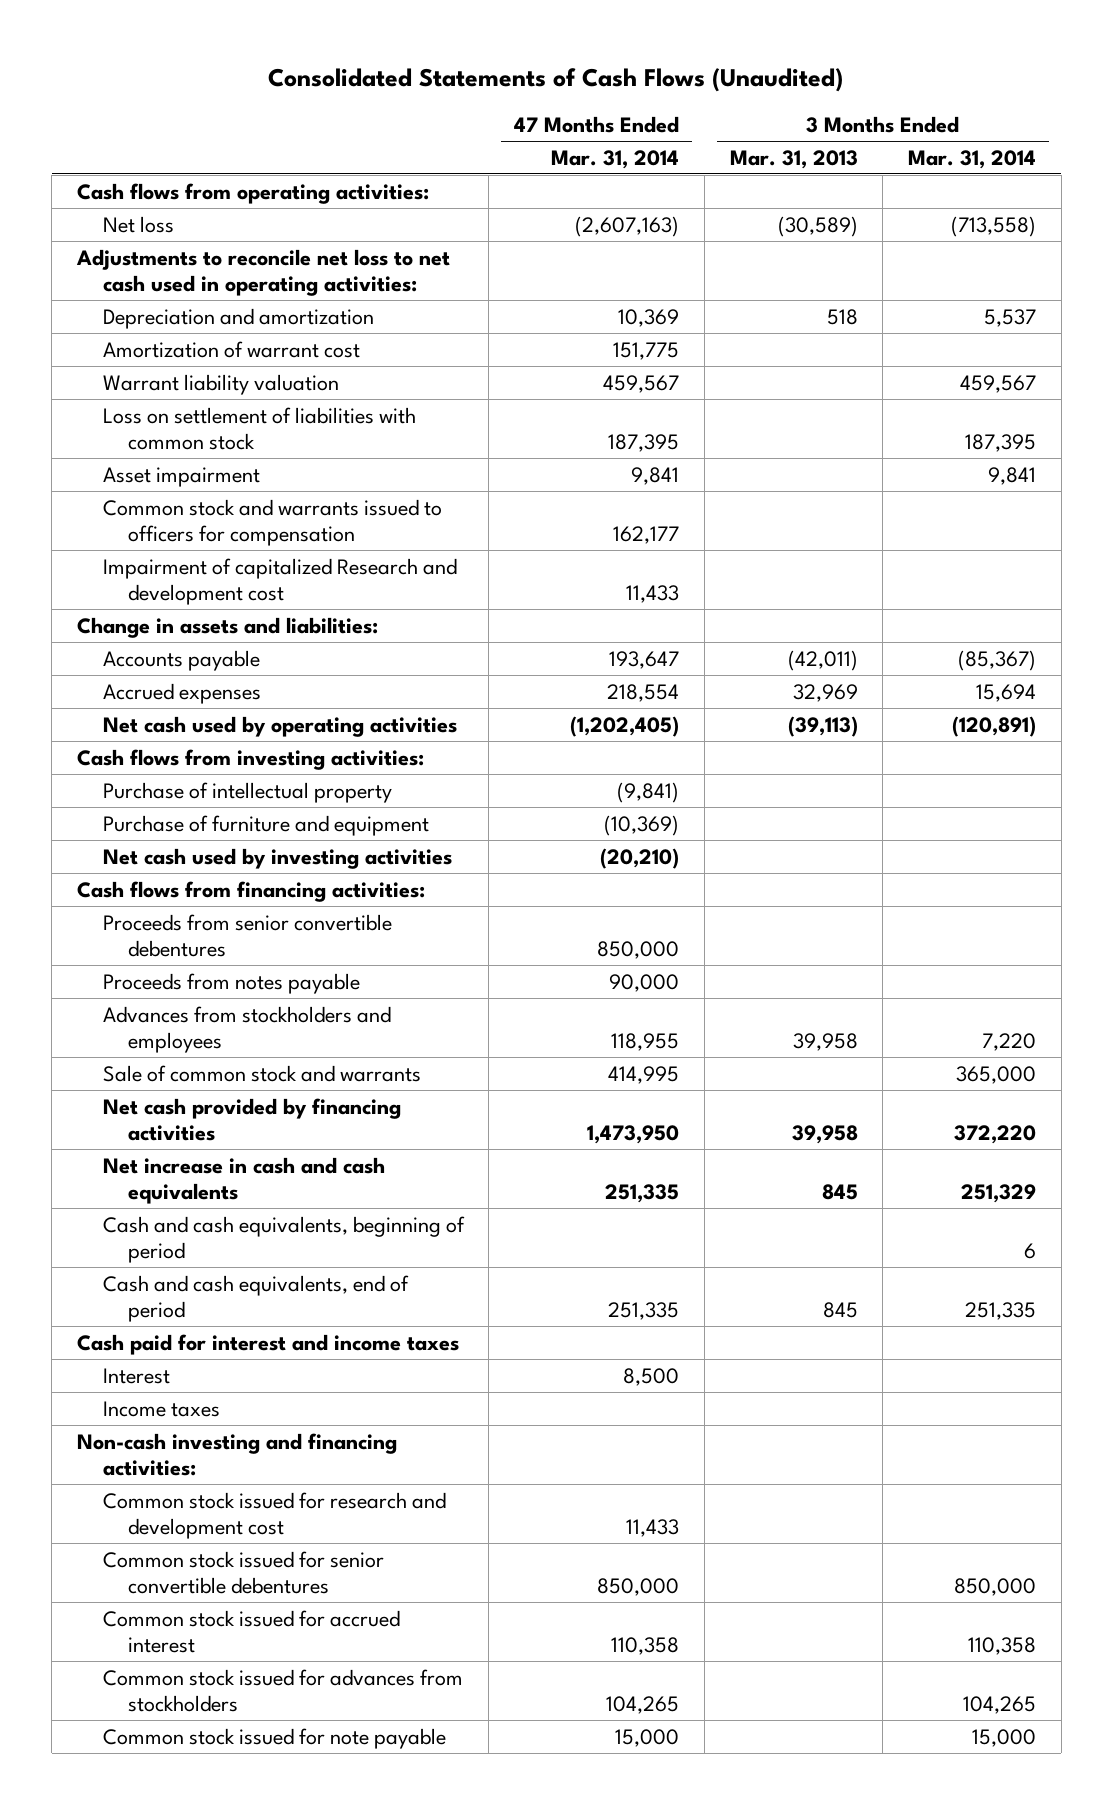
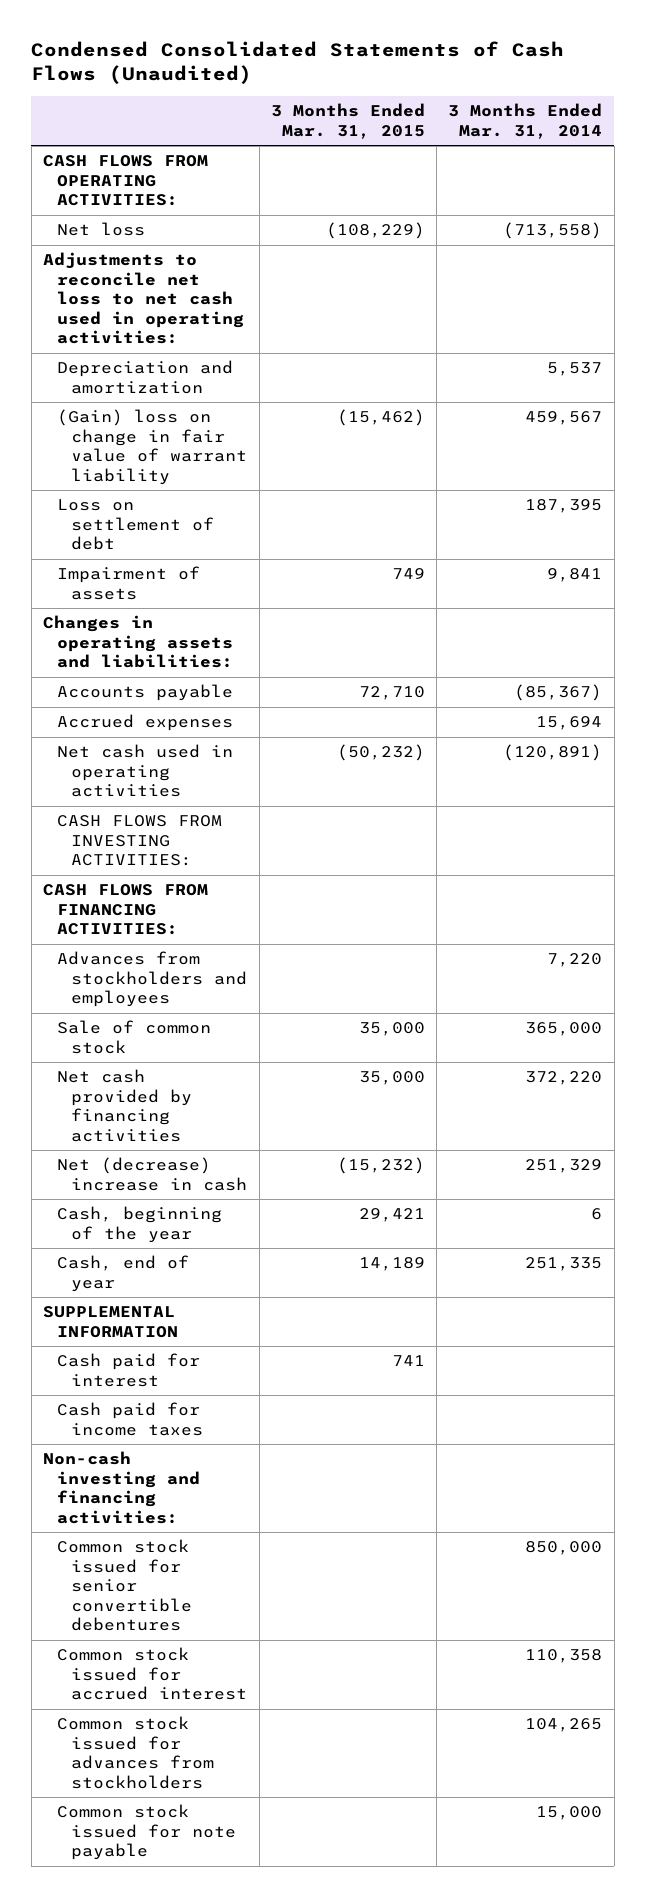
- Consolidated Statements of Cash Flows (Unaudited)
+ Condensed Consolidated Statements of Cash Flows (Unaudited)
- | 47 Months Ended Mar. 31, 2014 | 3 Months Ended Mar. 31, 2013 | 3 Months Ended Mar. 31, 2014
+ | 3 Months Ended Mar. 31, 2015 | 3 Months Ended Mar. 31, 2014
- Cash flows from operating activities:
+ CASH FLOWS FROM OPERATING ACTIVITIES:
- Amortization of warrant cost | 151,775 | |
- Warrant liability valuation | 459,567 | | 459,567
- Loss on settlement of liabilities with common stock | 187,395 | | 187,395
- Asset impairment | 9,841 | | 9,841
- Common stock and warrants issued to officers for compensation | 162,177 | |
- Impairment of capitalized Research and development cost | 11,433 | |
- Change in assets and liabilities:
+ (Gain) loss on change in fair value of warrant liability | (15,462) | 459,567
+ Loss on settlement of debt | | 187,395
+ Impairment of assets | 749 | 9,841
+ Changes in operating assets and liabilities:
- Net cash used by operating activities | (1,202,405) | (39,113) | (120,891)
- Cash flows from investing activities:
- Purchase of intellectual property | (9,841) | |
- Purchase of furniture and equipment | (10,369) | |
- Net cash used by investing activities | (20,210) | |
- Cash flows from financing activities:
- Proceeds from senior convertible debentures | 850,000 | |
- Proceeds from notes payable | 90,000 | |
+ Net cash used in operating activities | (50,232) | (120,891)
+ CASH FLOWS FROM INVESTING ACTIVITIES:
+ CASH FLOWS FROM FINANCING ACTIVITIES:
- Sale of common stock and warrants | 414,995 | | 365,000
+ Sale of common stock | 35,000 | 365,000
- Net increase in cash and cash equivalents | 251,335 | 845 | 251,329
- Cash and cash equivalents, beginning of period | | | 6
- Cash and cash equivalents, end of period | 251,335 | 845 | 251,335
- Cash paid for interest and income taxes
- Interest | 8,500 | |
- Income taxes
+ Net (decrease) increase in cash | (15,232) | 251,329
+ Cash, beginning of the year | 29,421 | 6
+ Cash, end of year | 14,189 | 251,335
+ SUPPLEMENTAL INFORMATION
+ Cash paid for interest | 741 |
+ Cash paid for income taxes
- Common stock issued for research and development cost | 11,433 | |

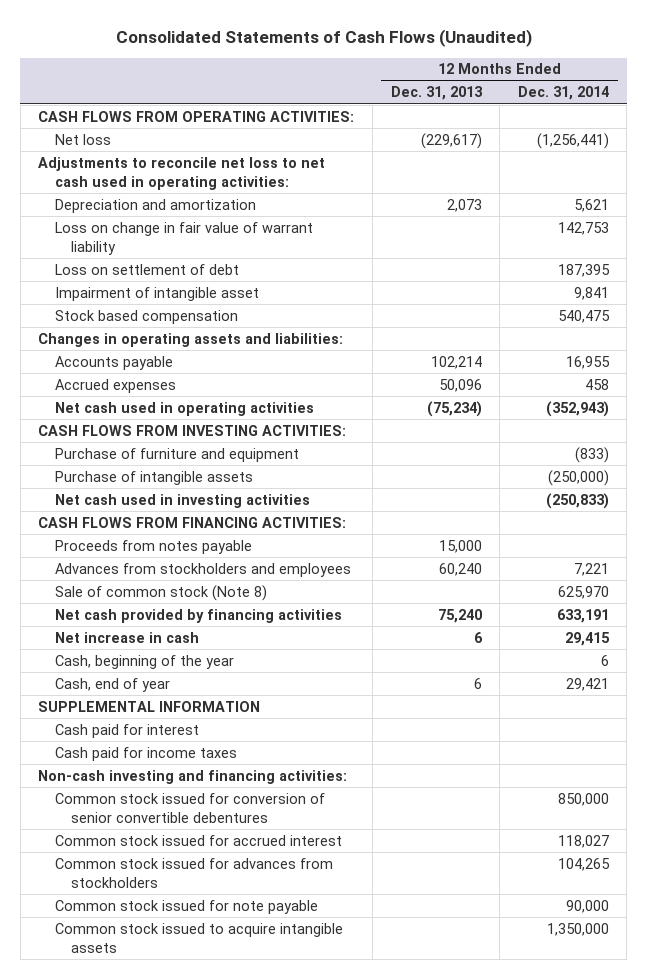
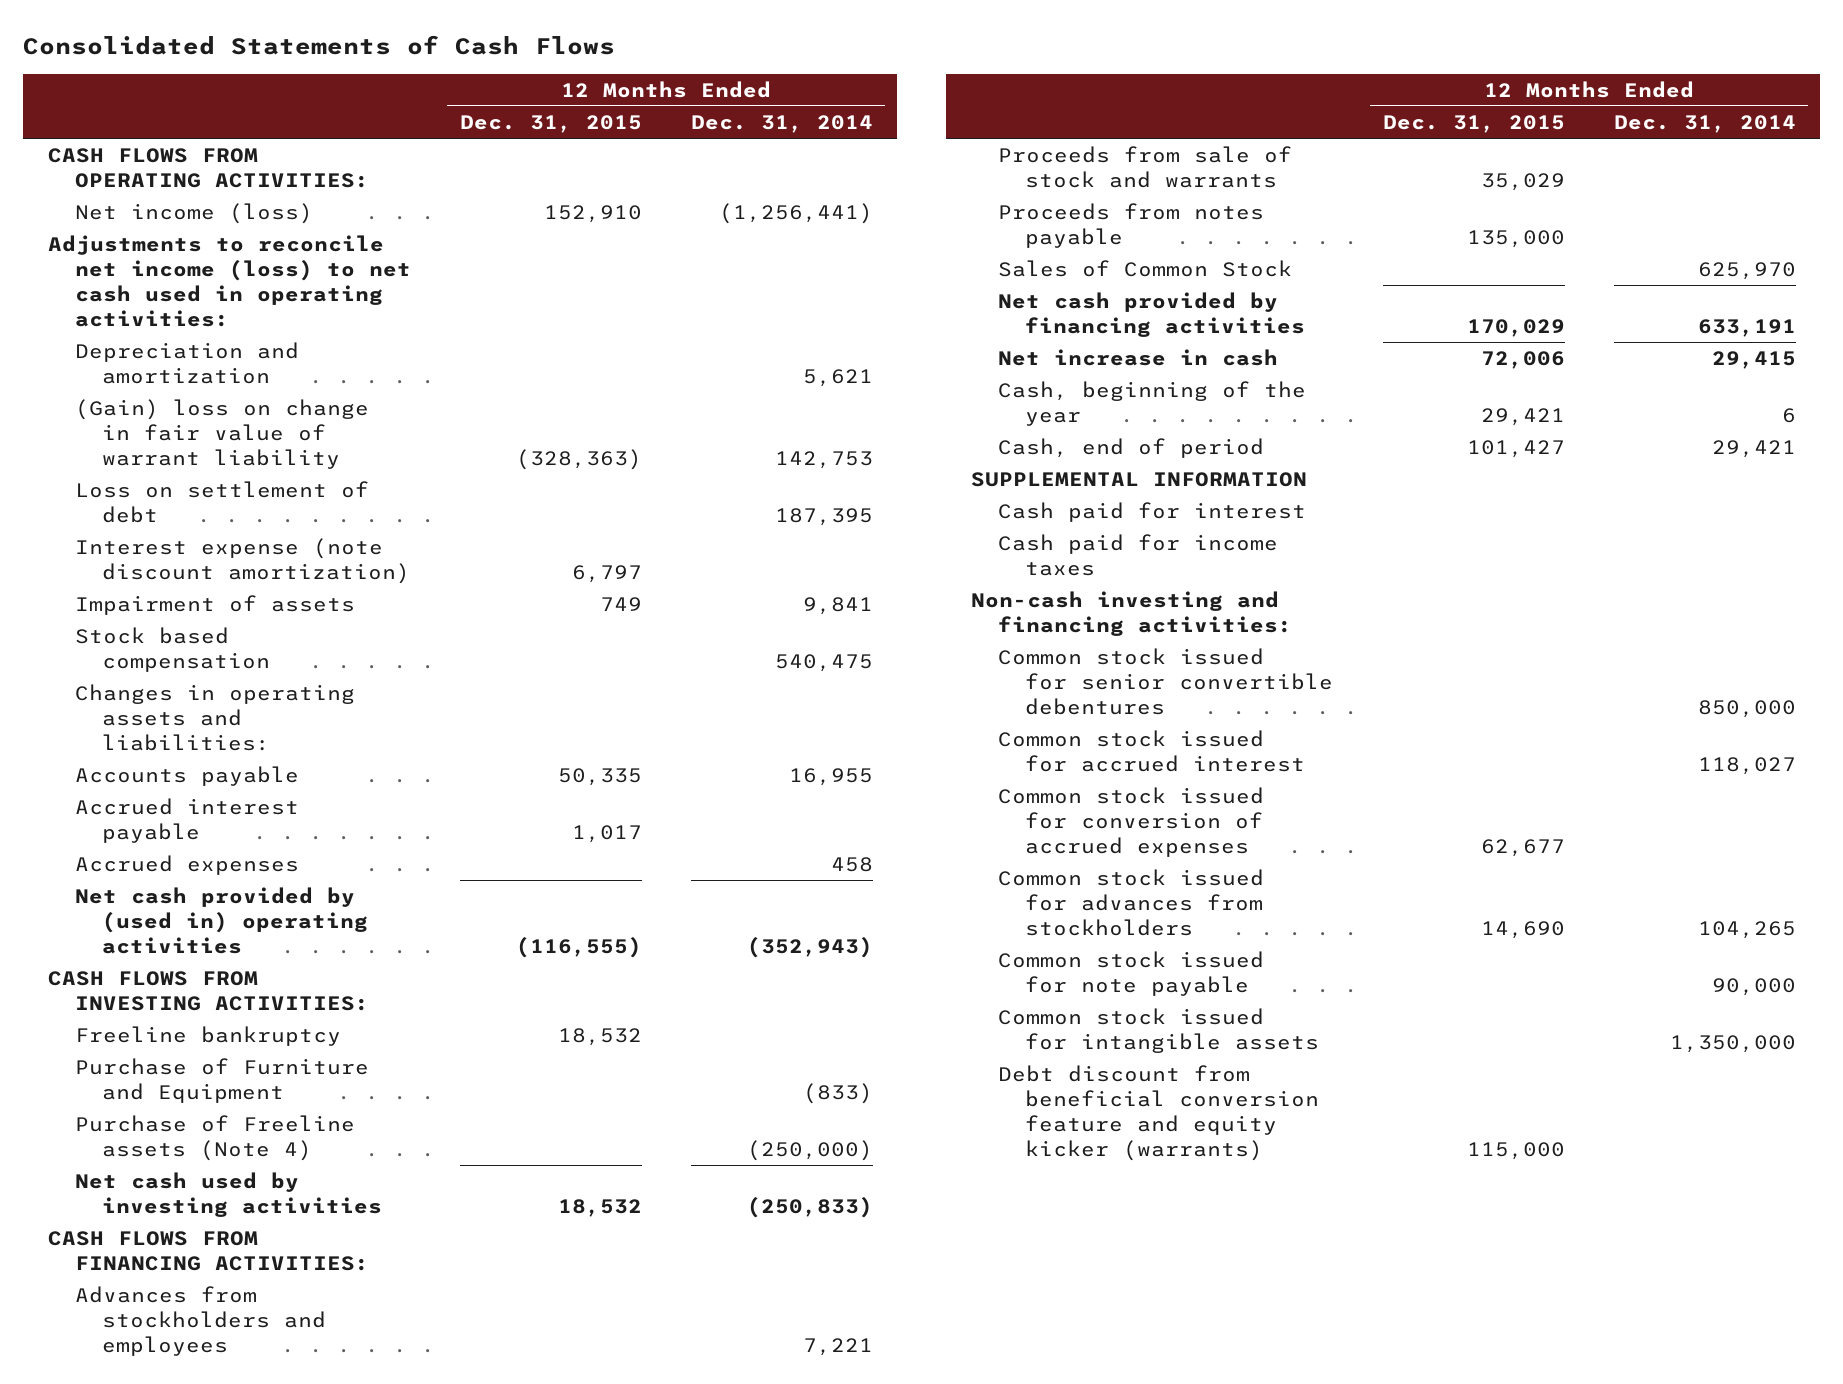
- Consolidated Statements of Cash Flows (Unaudited)
+ Consolidated Statements of Cash Flows
- | 12 Months Ended Dec. 31, 2013 | 12 Months Ended Dec. 31, 2014
+ | 12 Months Ended Dec. 31, 2015 | 12 Months Ended Dec. 31, 2014
- Net loss | (229,617) | (1,256,441)
- Adjustments to reconcile net loss to net cash used in operating activities:
+ Net income (loss) | 152,910 | (1,256,441)
+ Adjustments to reconcile net income (loss) to net cash used in operating activities:
- Loss on change in fair value of warrant liability | | 142,753
+ (Gain) loss on change in fair value of warrant liability | (328,363) | 142,753
- Impairment of intangible asset | | 9,841
+ Interest expense (note discount amortization) | 6,797 |
+ Impairment of assets | 749 | 9,841
+ Accrued interest payable | 1,017 |
- Net cash used in operating activities | (75,234) | (352,943)
+ Net cash provided by (used in) operating activities | (116,555) | (352,943)
- Purchase of furniture and equipment | | (833)
- Purchase of intangible assets | | (250,000)
- Net cash used in investing activities | | (250,833)
+ Freeline bankruptcy | 18,532 |
+ Purchase of Furniture and Equipment | | (833)
+ Purchase of Freeline assets (Note 4) | | (250,000)
+ Net cash used by investing activities | 18,532 | (250,833)
- Sale of common stock (Note 8) | | 625,970
+ Proceeds from sale of stock and warrants | 35,029 |
moved down: Proceeds from notes payable | 135,000 |
+ Sales of Common Stock | | 625,970
- Cash, end of year | 6 | 29,421
+ Cash, end of period | 101,427 | 29,421
- Common stock issued for conversion of senior convertible debentures | | 850,000
+ Common stock issued for senior convertible debentures | | 850,000
+ Common stock issued for conversion of accrued expenses | 62,677 |
- Common stock issued to acquire intangible assets | | 1,350,000
+ Common stock issued for intangible assets | | 1,350,000
+ Debt discount from beneficial conversion feature and equity kicker (warrants) | 115,000 |

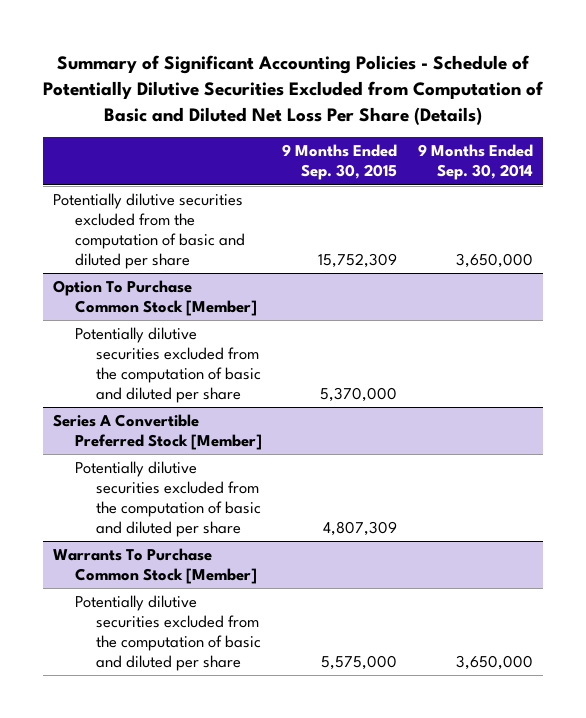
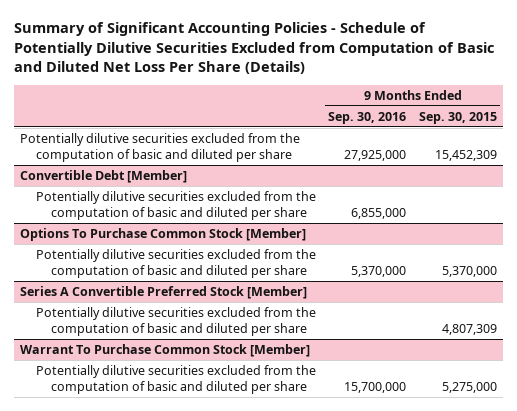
- | 9 Months Ended Sep. 30, 2015 | 9 Months Ended Sep. 30, 2014
+ | 9 Months Ended Sep. 30, 2016 | 9 Months Ended Sep. 30, 2015
- Potentially dilutive securities excluded from the computation of basic and diluted per share | 15,752,309 | 3,650,000
- Option To Purchase Common Stock [Member]
+ Potentially dilutive securities excluded from the computation of basic and diluted per share | 27,925,000 | 15,452,309
+ Convertible Debt [Member]
+ Potentially dilutive securities excluded from the computation of basic and diluted per share | 6,855,000 |
+ Options To Purchase Common Stock [Member]
- Warrants To Purchase Common Stock [Member]
- Potentially dilutive securities excluded from the computation of basic and diluted per share | 5,575,000 | 3,650,000
+ Warrant To Purchase Common Stock [Member]
+ Potentially dilutive securities excluded from the computation of basic and diluted per share | 15,700,000 | 5,275,000

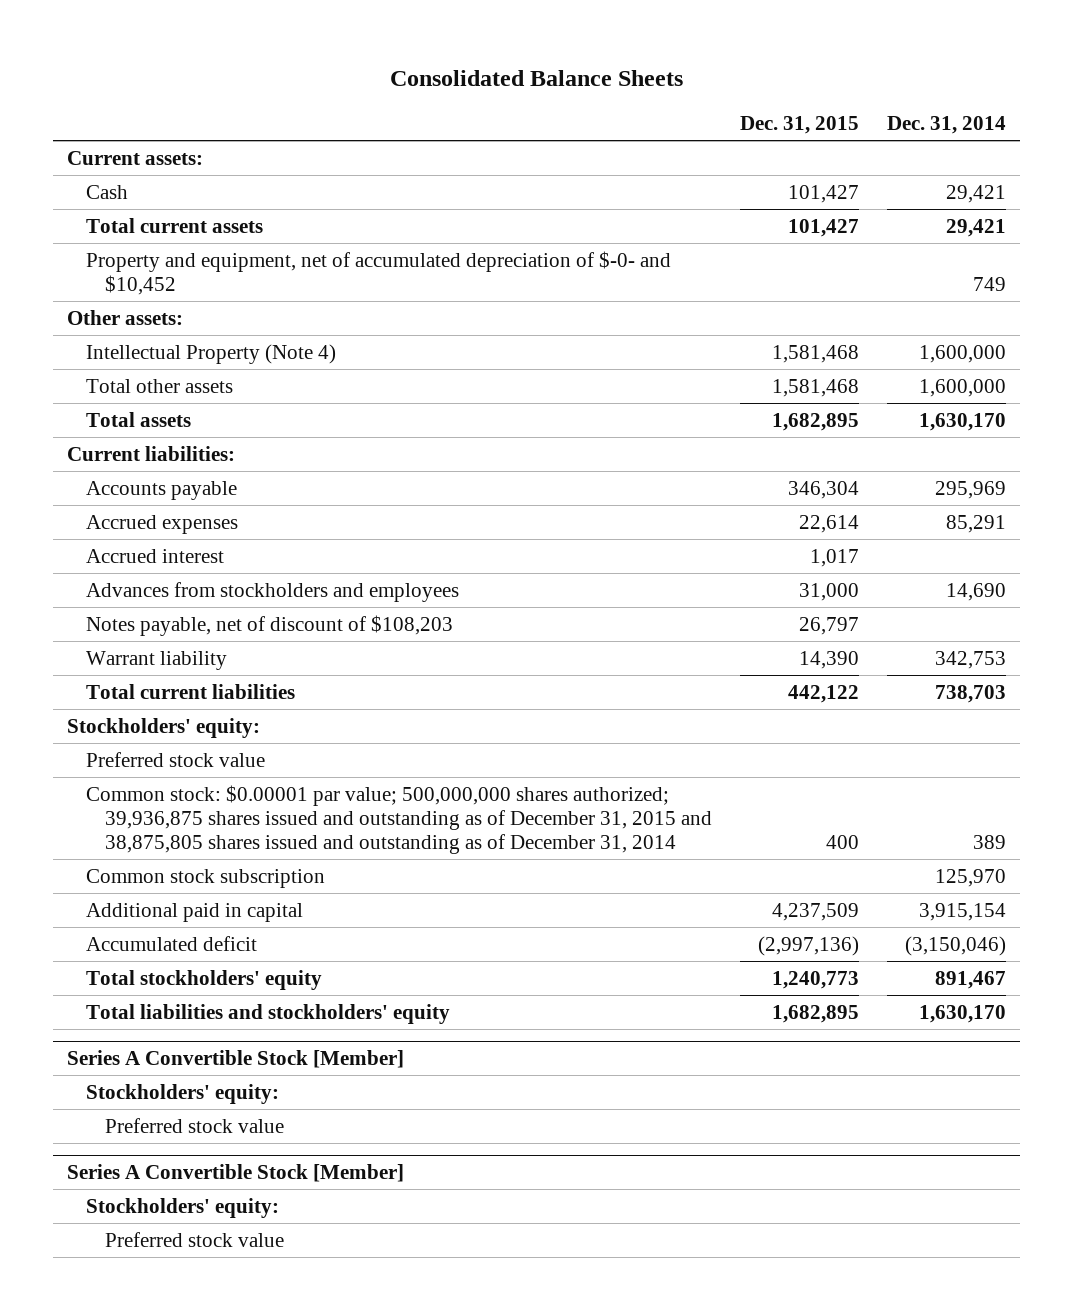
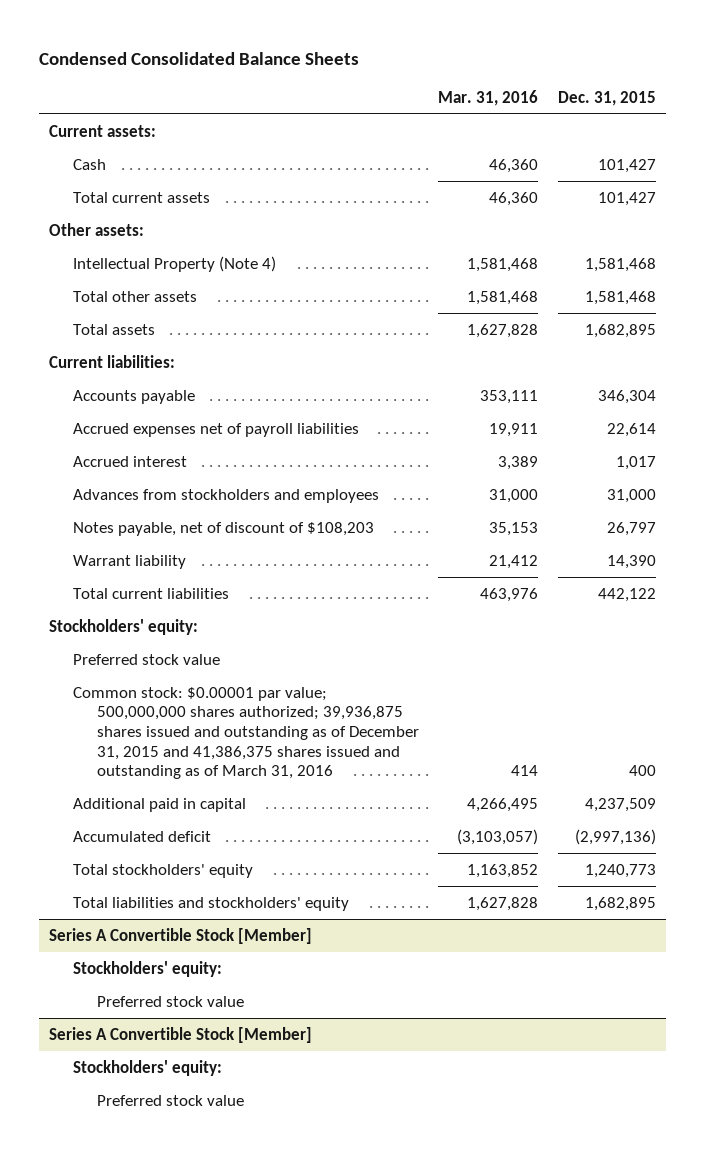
- Consolidated Balance Sheets
+ Condensed Consolidated Balance Sheets
- | Dec. 31, 2015 | Dec. 31, 2014
+ | Mar. 31, 2016 | Dec. 31, 2015
- Property and equipment, net of accumulated depreciation of $-0- and $10,452 | | 749
- Accrued expenses | 22,614 | 85,291
+ Accrued expenses net of payroll liabilities | 19,911 | 22,614
- Common stock: $0.00001 par value; 500,000,000 shares authorized; 39,936,875 shares issued and outstanding as of December 31, 2015 and 38,875,805 shares issued and outstanding as of December 31, 2014 | 400 | 389
- Common stock subscription | | 125,970
+ Common stock: $0.00001 par value; 500,000,000 shares authorized; 39,936,875 shares issued and outstanding as of December 31, 2015 and 41,386,375 shares issued and outstanding as of March 31, 2016 | 414 | 400

